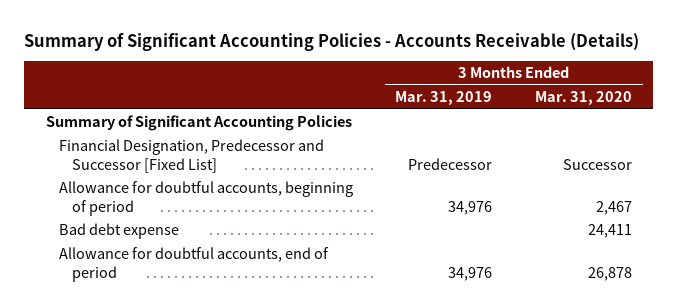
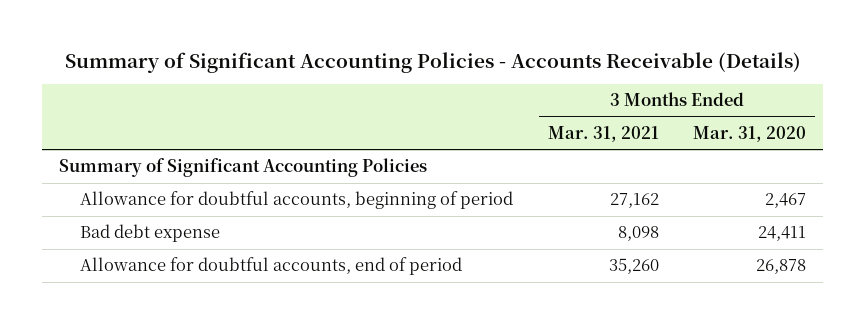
- | 3 Months Ended Mar. 31, 2019 | 3 Months Ended Mar. 31, 2020
+ | 3 Months Ended Mar. 31, 2021 | 3 Months Ended Mar. 31, 2020
- Financial Designation, Predecessor and Successor [Fixed List] | Predecessor | Successor

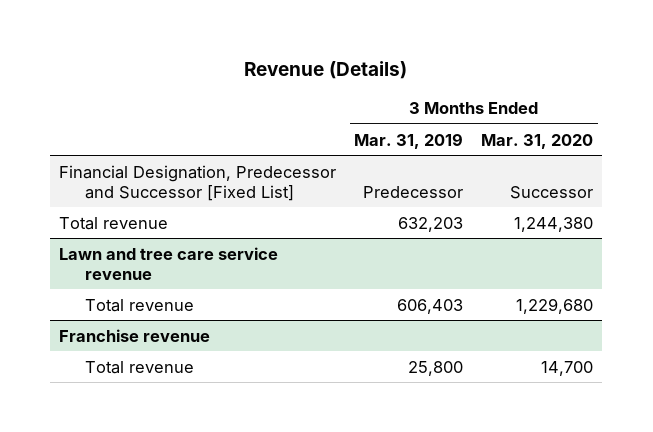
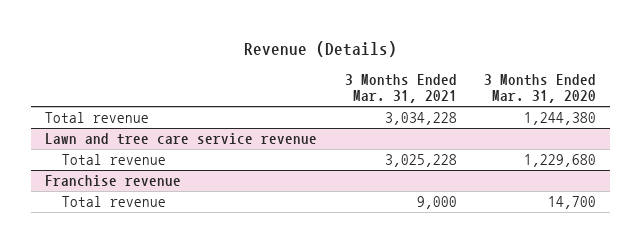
- | 3 Months Ended Mar. 31, 2019 | 3 Months Ended Mar. 31, 2020
+ | 3 Months Ended Mar. 31, 2021 | 3 Months Ended Mar. 31, 2020
- Financial Designation, Predecessor and Successor [Fixed List] | Predecessor | Successor

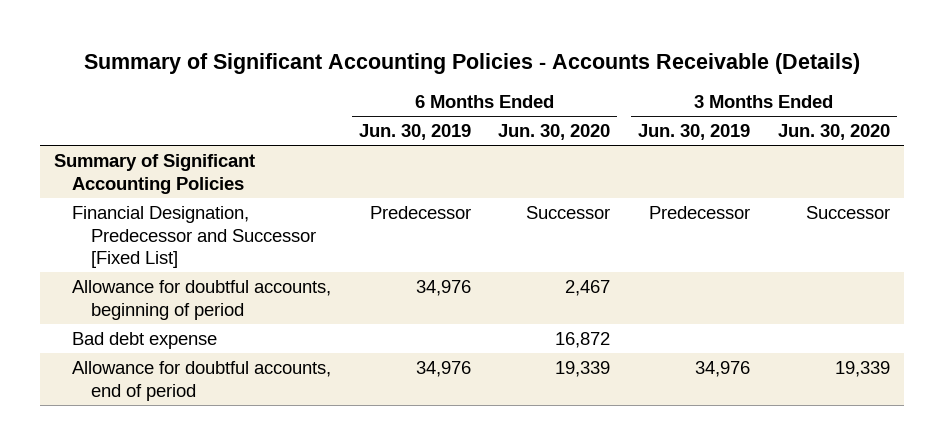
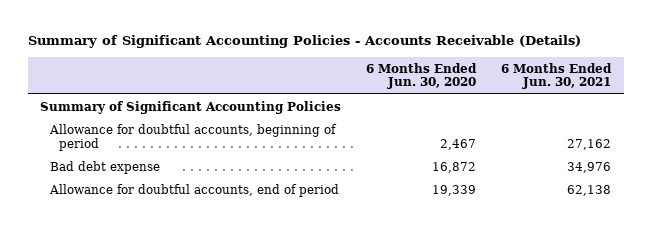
- | 6 Months Ended Jun. 30, 2019 | 6 Months Ended Jun. 30, 2020 | 3 Months Ended Jun. 30, 2019 | 3 Months Ended Jun. 30, 2020
+ | 6 Months Ended Jun. 30, 2020 | 6 Months Ended Jun. 30, 2021
- Financial Designation, Predecessor and Successor [Fixed List] | Predecessor | Successor | Predecessor | Successor

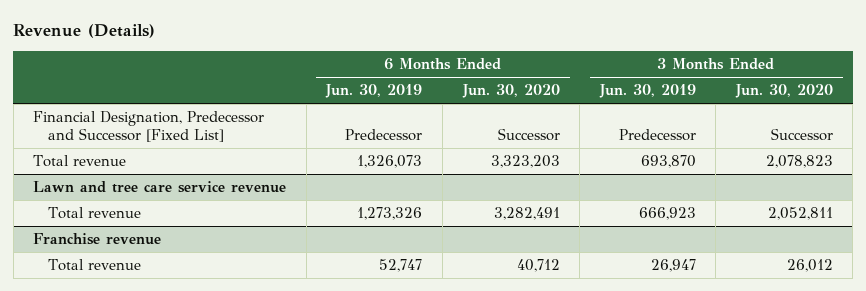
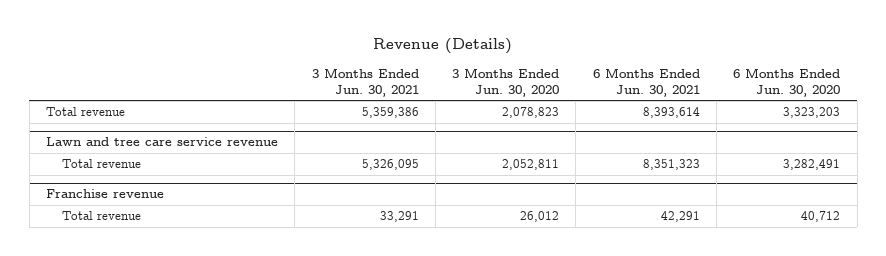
- | 6 Months Ended Jun. 30, 2019 | 6 Months Ended Jun. 30, 2020 | 3 Months Ended Jun. 30, 2019 | 3 Months Ended Jun. 30, 2020
+ | 3 Months Ended Jun. 30, 2021 | 3 Months Ended Jun. 30, 2020 | 6 Months Ended Jun. 30, 2021 | 6 Months Ended Jun. 30, 2020
- Financial Designation, Predecessor and Successor [Fixed List] | Predecessor | Successor | Predecessor | Successor

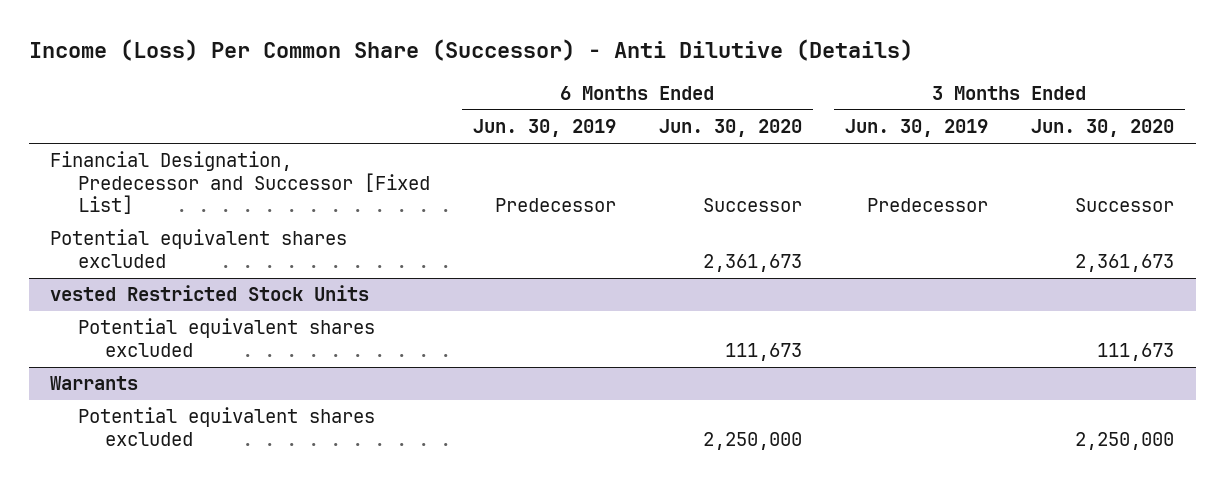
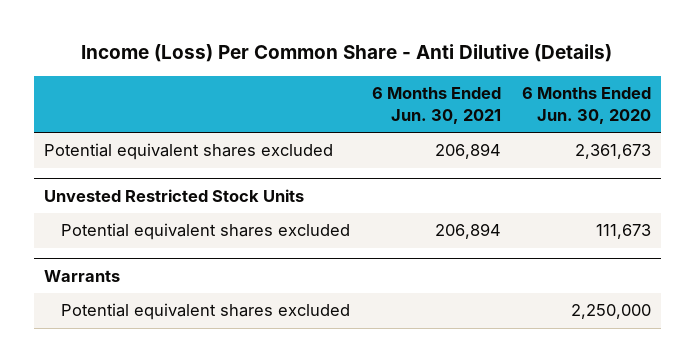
- Income (Loss) Per Common Share (Successor) - Anti Dilutive (Details)
+ Income (Loss) Per Common Share - Anti Dilutive (Details)
- | 6 Months Ended Jun. 30, 2019 | 6 Months Ended Jun. 30, 2020 | 3 Months Ended Jun. 30, 2019 | 3 Months Ended Jun. 30, 2020
+ | 6 Months Ended Jun. 30, 2021 | 6 Months Ended Jun. 30, 2020
- Financial Designation, Predecessor and Successor [Fixed List] | Predecessor | Successor | Predecessor | Successor
- vested Restricted Stock Units
+ Unvested Restricted Stock Units

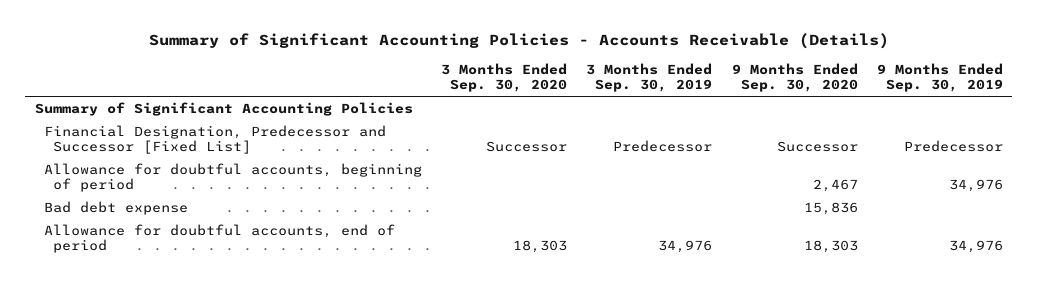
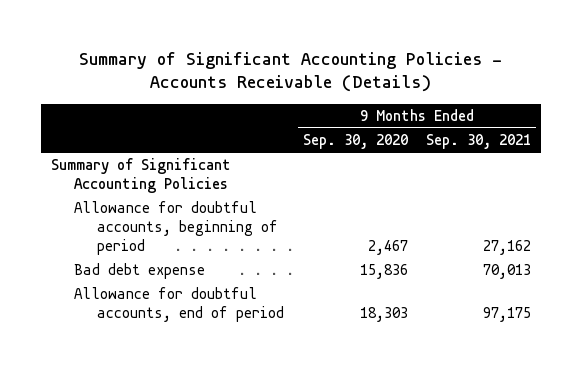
- | 3 Months Ended Sep. 30, 2020 | 3 Months Ended Sep. 30, 2019 | 9 Months Ended Sep. 30, 2020 | 9 Months Ended Sep. 30, 2019
+ | 9 Months Ended Sep. 30, 2020 | 9 Months Ended Sep. 30, 2021
- Financial Designation, Predecessor and Successor [Fixed List] | Successor | Predecessor | Successor | Predecessor

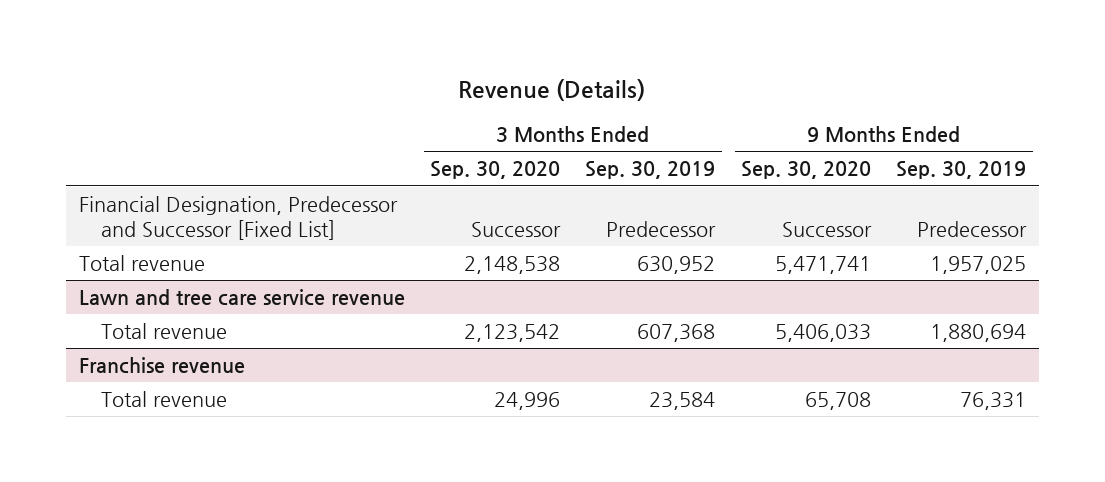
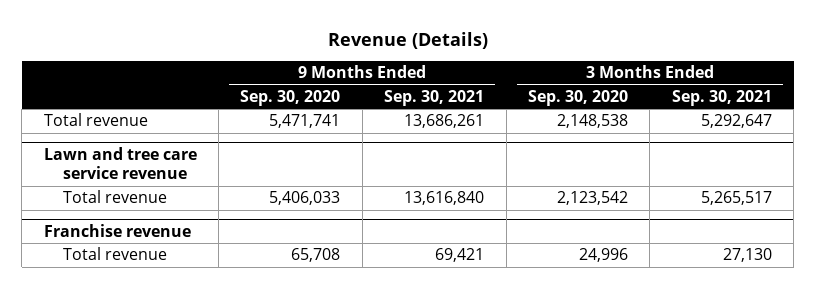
- | 3 Months Ended Sep. 30, 2020 | 3 Months Ended Sep. 30, 2019 | 9 Months Ended Sep. 30, 2020 | 9 Months Ended Sep. 30, 2019
+ | 9 Months Ended Sep. 30, 2020 | 9 Months Ended Sep. 30, 2021 | 3 Months Ended Sep. 30, 2020 | 3 Months Ended Sep. 30, 2021
- Financial Designation, Predecessor and Successor [Fixed List] | Successor | Predecessor | Successor | Predecessor

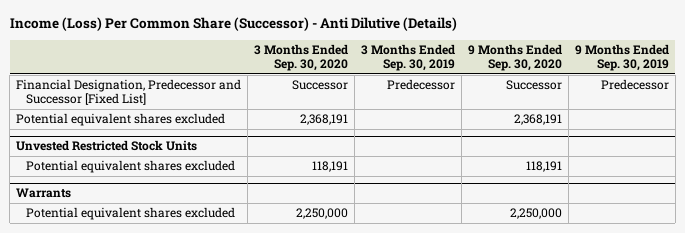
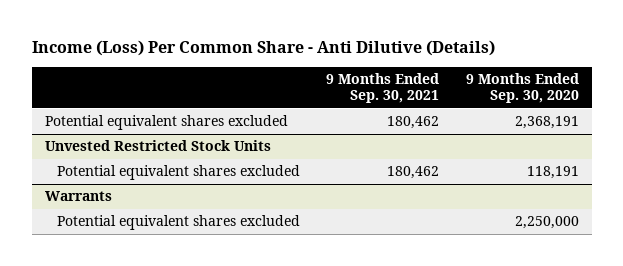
- Income (Loss) Per Common Share (Successor) - Anti Dilutive (Details)
+ Income (Loss) Per Common Share - Anti Dilutive (Details)
- | 3 Months Ended Sep. 30, 2020 | 3 Months Ended Sep. 30, 2019 | 9 Months Ended Sep. 30, 2020 | 9 Months Ended Sep. 30, 2019
+ | 9 Months Ended Sep. 30, 2021 | 9 Months Ended Sep. 30, 2020
- Financial Designation, Predecessor and Successor [Fixed List] | Successor | Predecessor | Successor | Predecessor

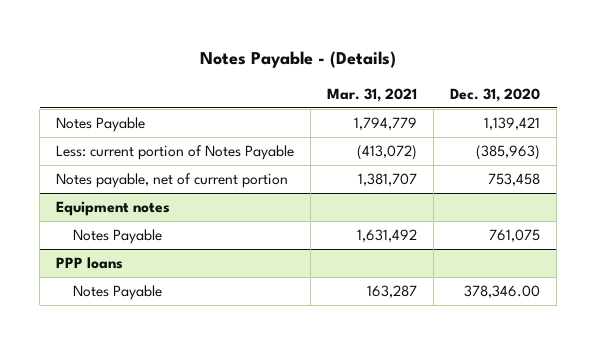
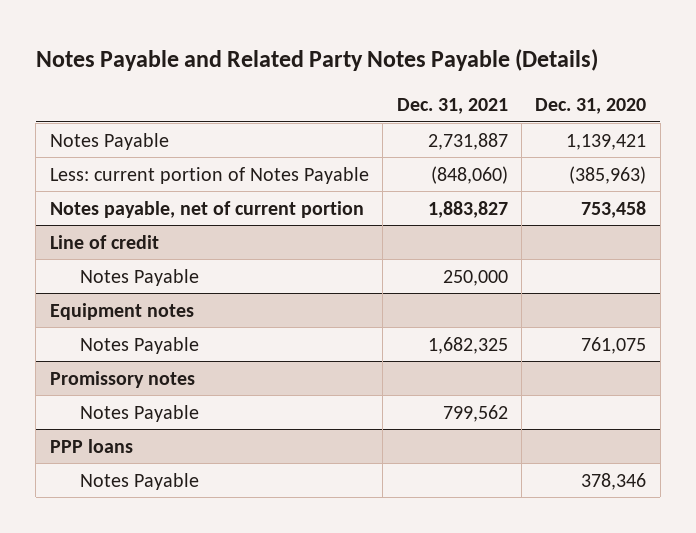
- Notes Payable - (Details)
+ Notes Payable and Related Party Notes Payable (Details)
- | Mar. 31, 2021 | Dec. 31, 2020
+ | Dec. 31, 2021 | Dec. 31, 2020
+ Line of credit
+ Notes Payable | 250,000 |
+ Promissory notes
+ Notes Payable | 799,562 |
@ PPP loans
- Notes Payable | 163,287 | 378,346.00
+ Notes Payable | | 378,346

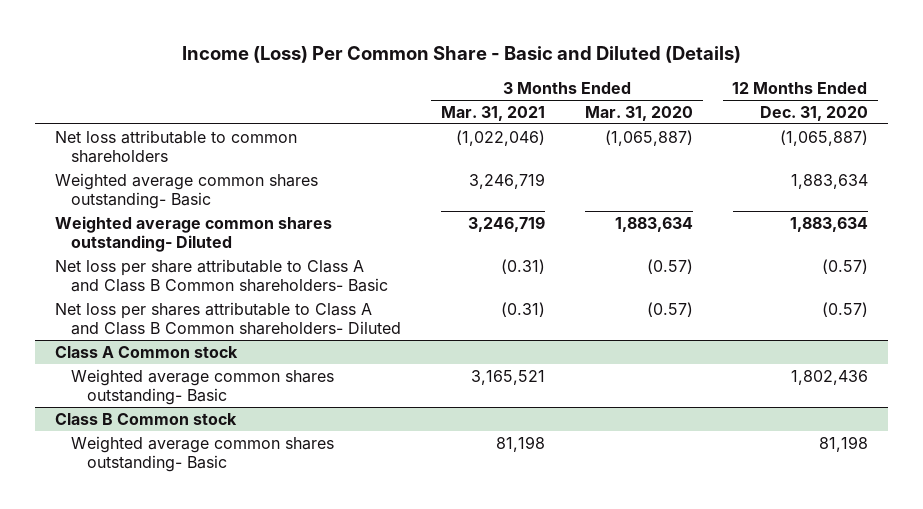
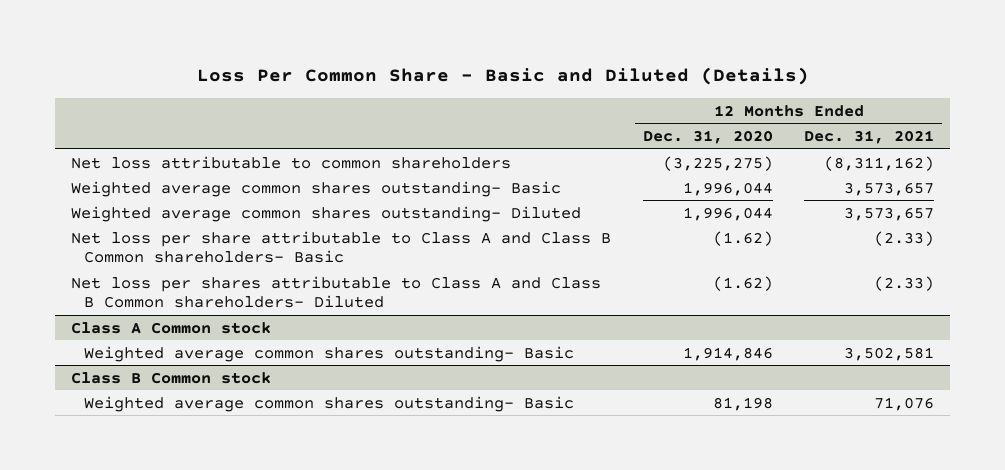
- Income (Loss) Per Common Share - Basic and Diluted (Details)
+ Loss Per Common Share - Basic and Diluted (Details)
- | 3 Months Ended Mar. 31, 2021 | 3 Months Ended Mar. 31, 2020 | 12 Months Ended Dec. 31, 2020
+ | 12 Months Ended Dec. 31, 2020 | 12 Months Ended Dec. 31, 2021
- Net loss attributable to common shareholders | (1,022,046) | (1,065,887) | (1,065,887)
- Weighted average common shares outstanding- Basic | 3,246,719 | | 1,883,634
- Weighted average common shares outstanding- Diluted | 3,246,719 | 1,883,634 | 1,883,634
- Net loss per share attributable to Class A and Class B Common shareholders- Basic | (0.31) | (0.57) | (0.57)
- Net loss per shares attributable to Class A and Class B Common shareholders- Diluted | (0.31) | (0.57) | (0.57)
+ Net loss attributable to common shareholders | (3,225,275) | (8,311,162)
+ Weighted average common shares outstanding- Basic | 1,996,044 | 3,573,657
+ Weighted average common shares outstanding- Diluted | 1,996,044 | 3,573,657
+ Net loss per share attributable to Class A and Class B Common shareholders- Basic | (1.62) | (2.33)
+ Net loss per shares attributable to Class A and Class B Common shareholders- Diluted | (1.62) | (2.33)
@ Class A Common stock
- Weighted average common shares outstanding- Basic | 3,165,521 | | 1,802,436
+ Weighted average common shares outstanding- Basic | 1,914,846 | 3,502,581

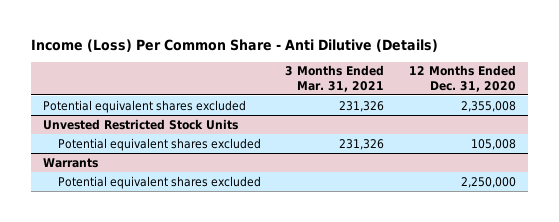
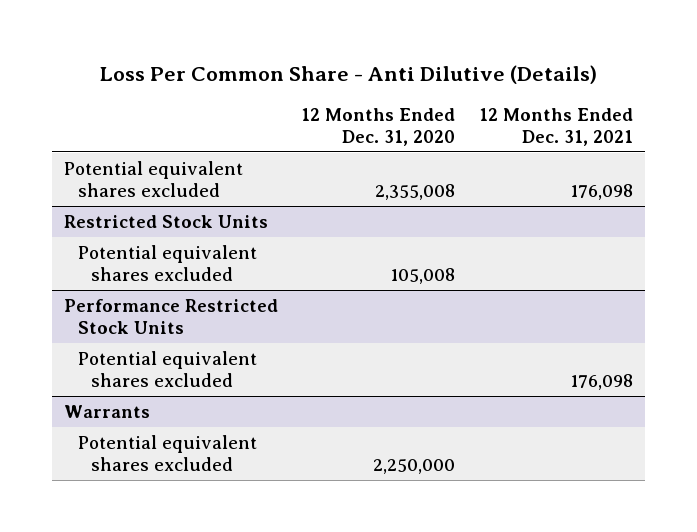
- Income (Loss) Per Common Share - Anti Dilutive (Details)
+ Loss Per Common Share - Anti Dilutive (Details)
- | 3 Months Ended Mar. 31, 2021 | 12 Months Ended Dec. 31, 2020
+ | 12 Months Ended Dec. 31, 2020 | 12 Months Ended Dec. 31, 2021
- Unvested Restricted Stock Units
+ Restricted Stock Units
+ Performance Restricted Stock Units
+ Potential equivalent shares excluded | | 176,098

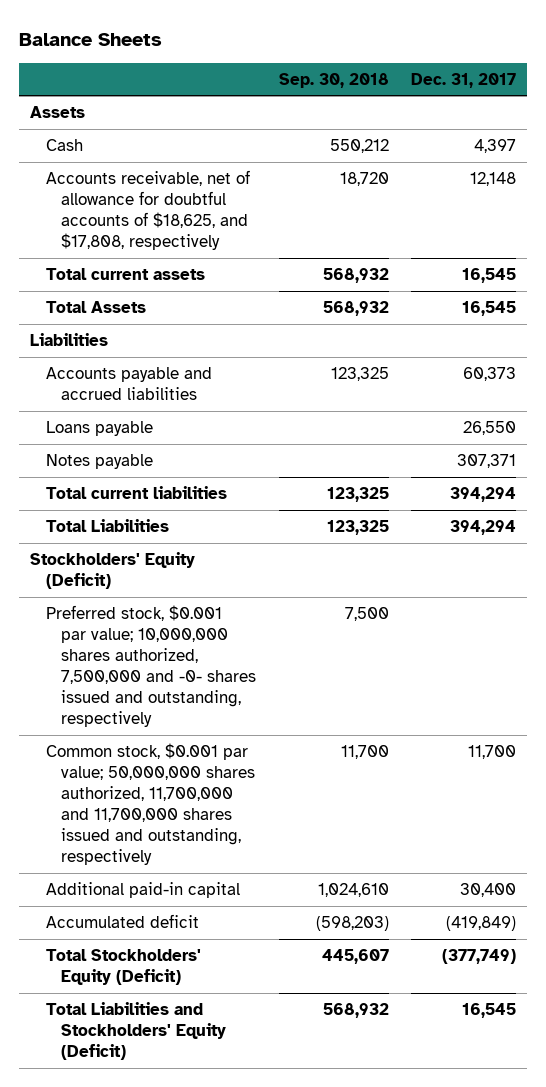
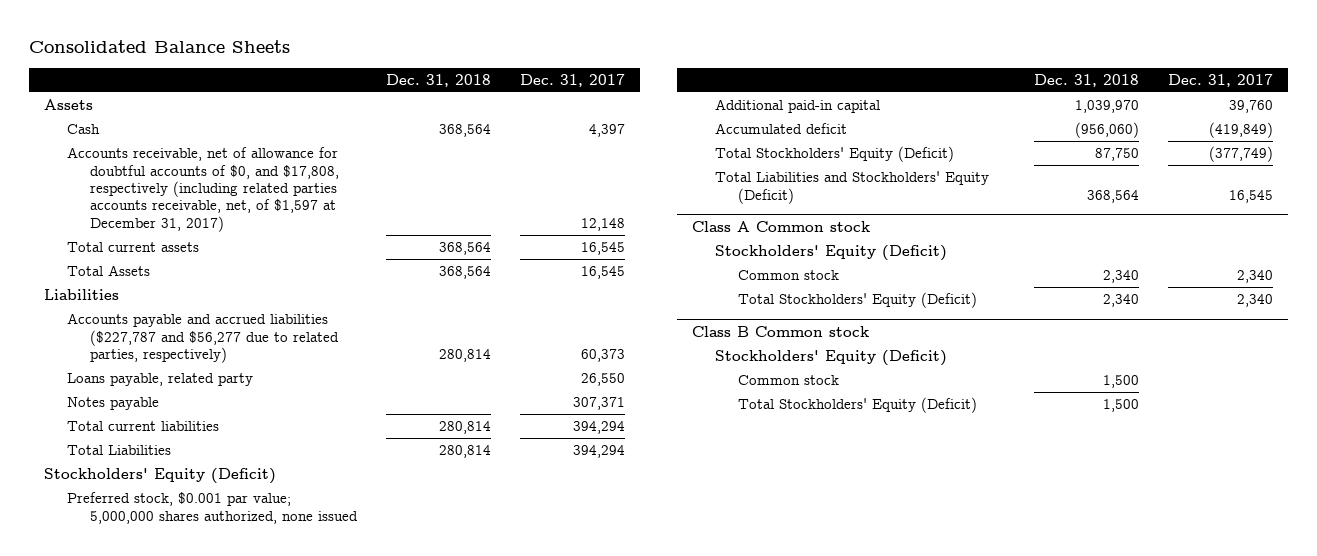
- Balance Sheets
+ Consolidated Balance Sheets
- | Sep. 30, 2018 | Dec. 31, 2017
+ | Dec. 31, 2018 | Dec. 31, 2017
- Accounts receivable, net of allowance for doubtful accounts of $18,625, and $17,808, respectively | 18,720 | 12,148
+ Accounts receivable, net of allowance for doubtful accounts of $0, and $17,808, respectively (including related parties accounts receivable, net, of $1,597 at December 31, 2017) | | 12,148
- Accounts payable and accrued liabilities | 123,325 | 60,373
- Loans payable | | 26,550
+ Accounts payable and accrued liabilities ($227,787 and $56,277 due to related parties, respectively) | 280,814 | 60,373
+ Loans payable, related party | | 26,550
- Preferred stock, $0.001 par value; 10,000,000 shares authorized, 7,500,000 and -0- shares issued and outstanding, respectively | 7,500 |
- Common stock, $0.001 par value; 50,000,000 shares authorized, 11,700,000 and 11,700,000 shares issued and outstanding, respectively | 11,700 | 11,700
- Additional paid-in capital | 1,024,610 | 30,400
+ Preferred stock, $0.001 par value; 5,000,000 shares authorized, none issued
+ Additional paid-in capital | 1,039,970 | 39,760
+ Class A Common stock
+ Stockholders' Equity (Deficit)
+ Common stock | 2,340 | 2,340
+ Total Stockholders' Equity (Deficit) | 2,340 | 2,340
+ Class B Common stock
+ Stockholders' Equity (Deficit)
+ Common stock | 1,500 |
+ Total Stockholders' Equity (Deficit) | 1,500 |

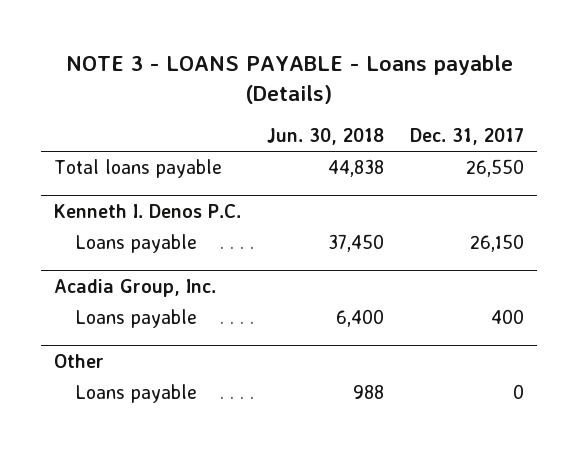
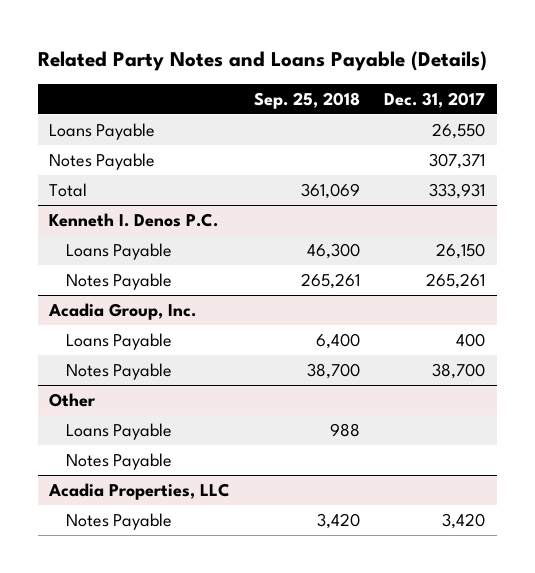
- NOTE 3 - LOANS PAYABLE - Loans payable (Details)
+ Related Party Notes and Loans Payable (Details)
- | Jun. 30, 2018 | Dec. 31, 2017
+ | Sep. 25, 2018 | Dec. 31, 2017
- Total loans payable | 44,838 | 26,550
+ Loans Payable | | 26,550
+ Notes Payable | | 307,371
+ Total | 361,069 | 333,931
@ Kenneth I. Denos P.C.
- Loans payable | 37,450 | 26,150
+ Loans Payable | 46,300 | 26,150
+ Notes Payable | 265,261 | 265,261
@ Acadia Group, Inc.
- Loans payable | 6,400 | 400
+ Loans Payable | 6,400 | 400
+ Notes Payable | 38,700 | 38,700
@ Other
- Loans payable | 988 | 0
+ Loans Payable | 988 |
+ Notes Payable
+ Acadia Properties, LLC
+ Notes Payable | 3,420 | 3,420

